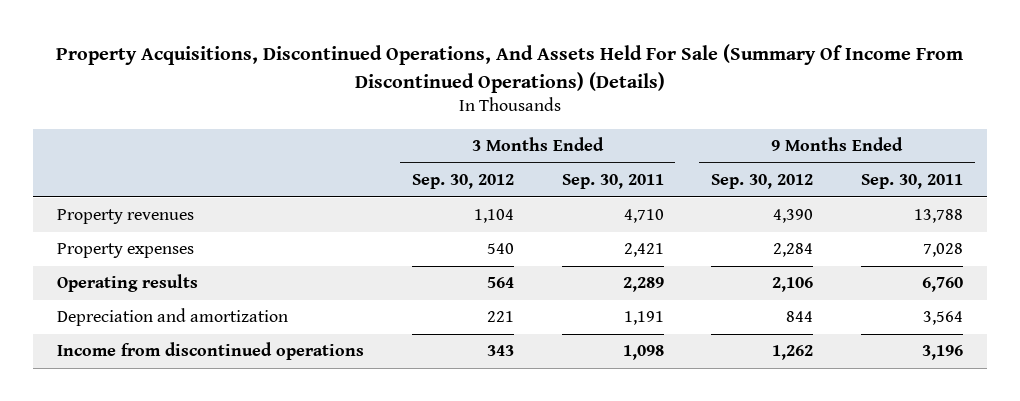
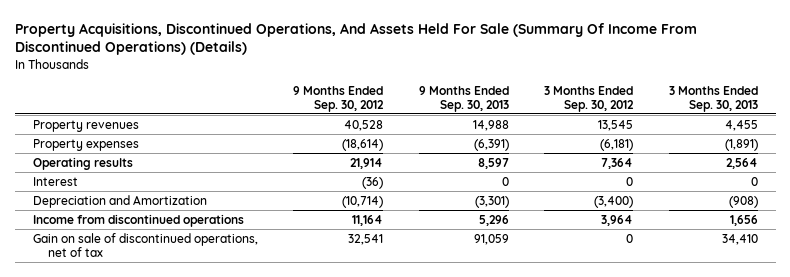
- | 3 Months Ended Sep. 30, 2012 | 3 Months Ended Sep. 30, 2011 | 9 Months Ended Sep. 30, 2012 | 9 Months Ended Sep. 30, 2011
+ | 9 Months Ended Sep. 30, 2012 | 9 Months Ended Sep. 30, 2013 | 3 Months Ended Sep. 30, 2012 | 3 Months Ended Sep. 30, 2013
- Property revenues | 1,104 | 4,710 | 4,390 | 13,788
- Property expenses | 540 | 2,421 | 2,284 | 7,028
- Operating results | 564 | 2,289 | 2,106 | 6,760
- Depreciation and amortization | 221 | 1,191 | 844 | 3,564
- Income from discontinued operations | 343 | 1,098 | 1,262 | 3,196
+ Property revenues | 40,528 | 14,988 | 13,545 | 4,455
+ Property expenses | (18,614) | (6,391) | (6,181) | (1,891)
+ Operating results | 21,914 | 8,597 | 7,364 | 2,564
+ Interest | (36) | 0 | 0 | 0
+ Depreciation and Amortization | (10,714) | (3,301) | (3,400) | (908)
+ Income from discontinued operations | 11,164 | 5,296 | 3,964 | 1,656
+ Gain on sale of discontinued operations, net of tax | 32,541 | 91,059 | 0 | 34,410

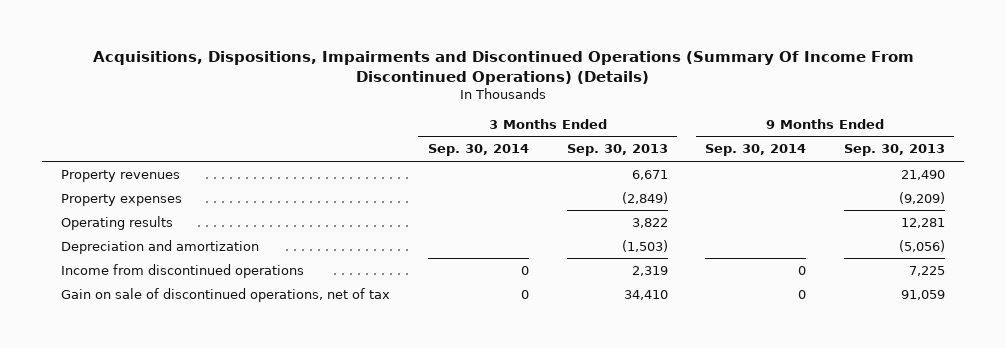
- Property Acquisitions, Discontinued Operations, And Assets Held For Sale (Summary Of Income From Discontinued Operations) (Details)
+ Acquisitions, Dispositions, Impairments and Discontinued Operations (Summary Of Income From Discontinued Operations) (Details)
- | 9 Months Ended Sep. 30, 2012 | 9 Months Ended Sep. 30, 2013 | 3 Months Ended Sep. 30, 2012 | 3 Months Ended Sep. 30, 2013
+ | 3 Months Ended Sep. 30, 2014 | 3 Months Ended Sep. 30, 2013 | 9 Months Ended Sep. 30, 2014 | 9 Months Ended Sep. 30, 2013
- Property revenues | 40,528 | 14,988 | 13,545 | 4,455
- Property expenses | (18,614) | (6,391) | (6,181) | (1,891)
- Operating results | 21,914 | 8,597 | 7,364 | 2,564
- Interest | (36) | 0 | 0 | 0
- Depreciation and Amortization | (10,714) | (3,301) | (3,400) | (908)
- Income from discontinued operations | 11,164 | 5,296 | 3,964 | 1,656
+ Property revenues | | 6,671 | | 21,490
+ Property expenses | | (2,849) | | (9,209)
+ Operating results | | 3,822 | | 12,281
+ Depreciation and amortization | | (1,503) | | (5,056)
+ Income from discontinued operations | 0 | 2,319 | 0 | 7,225

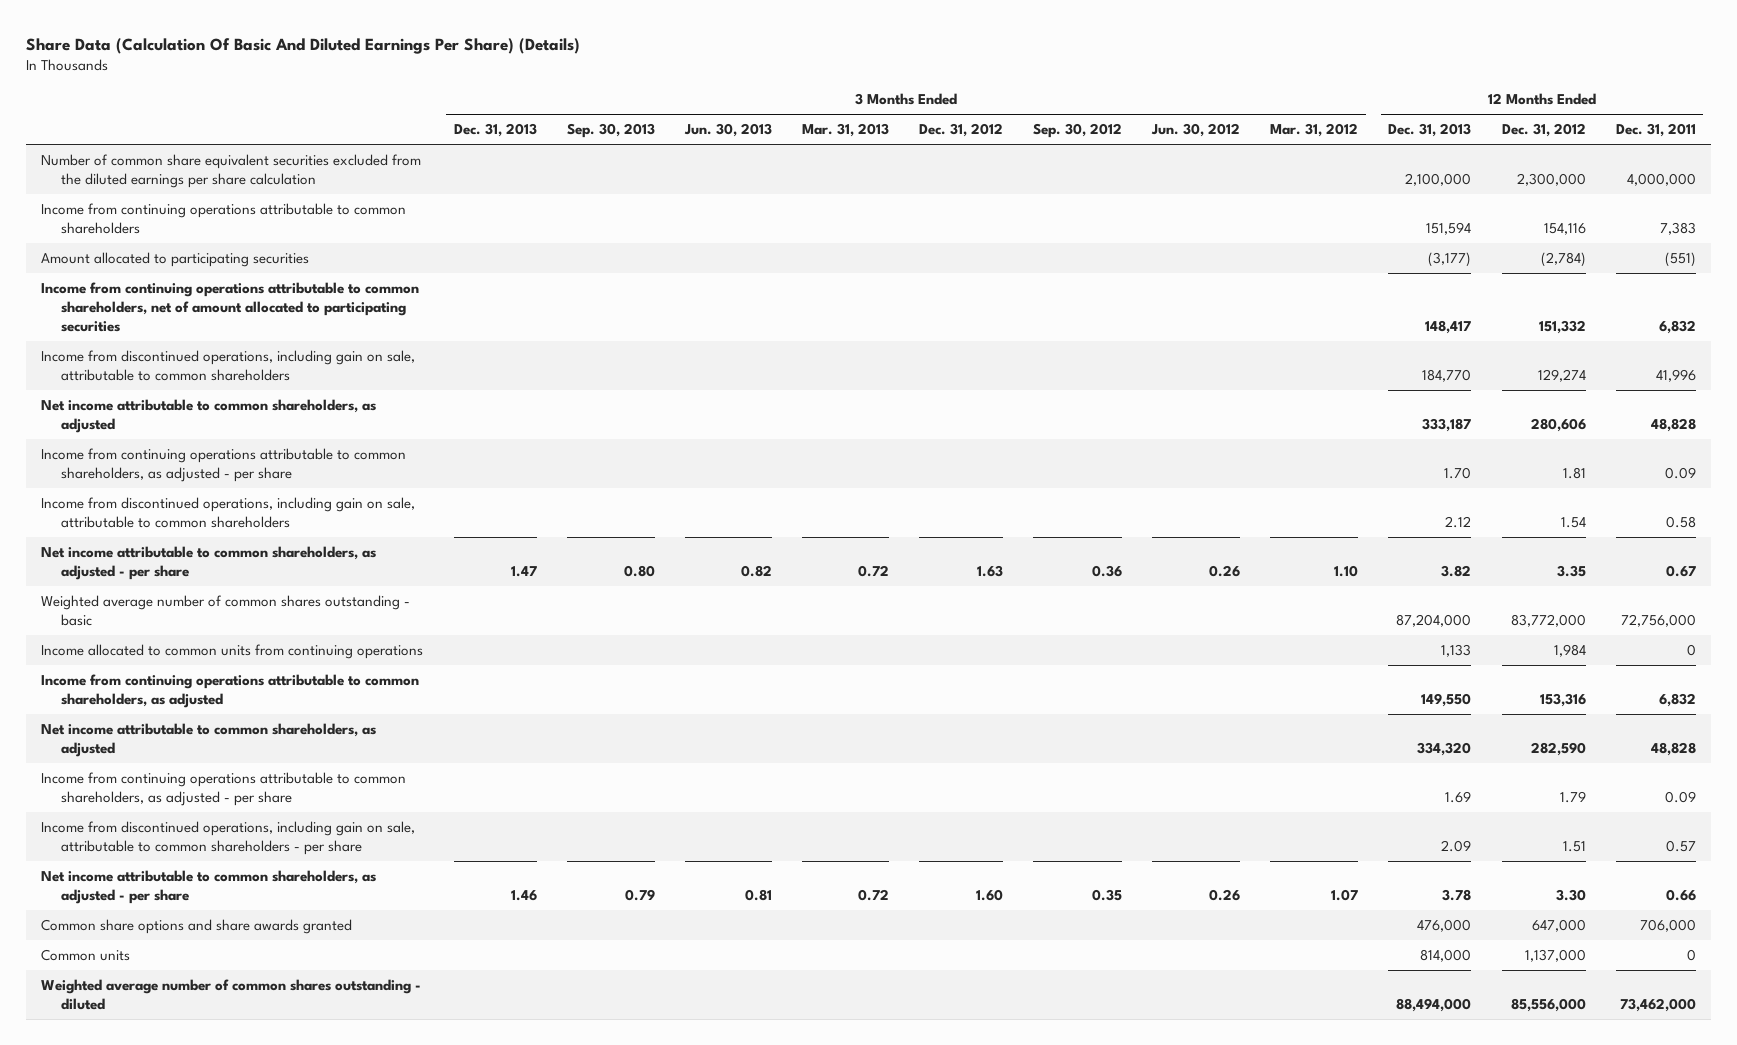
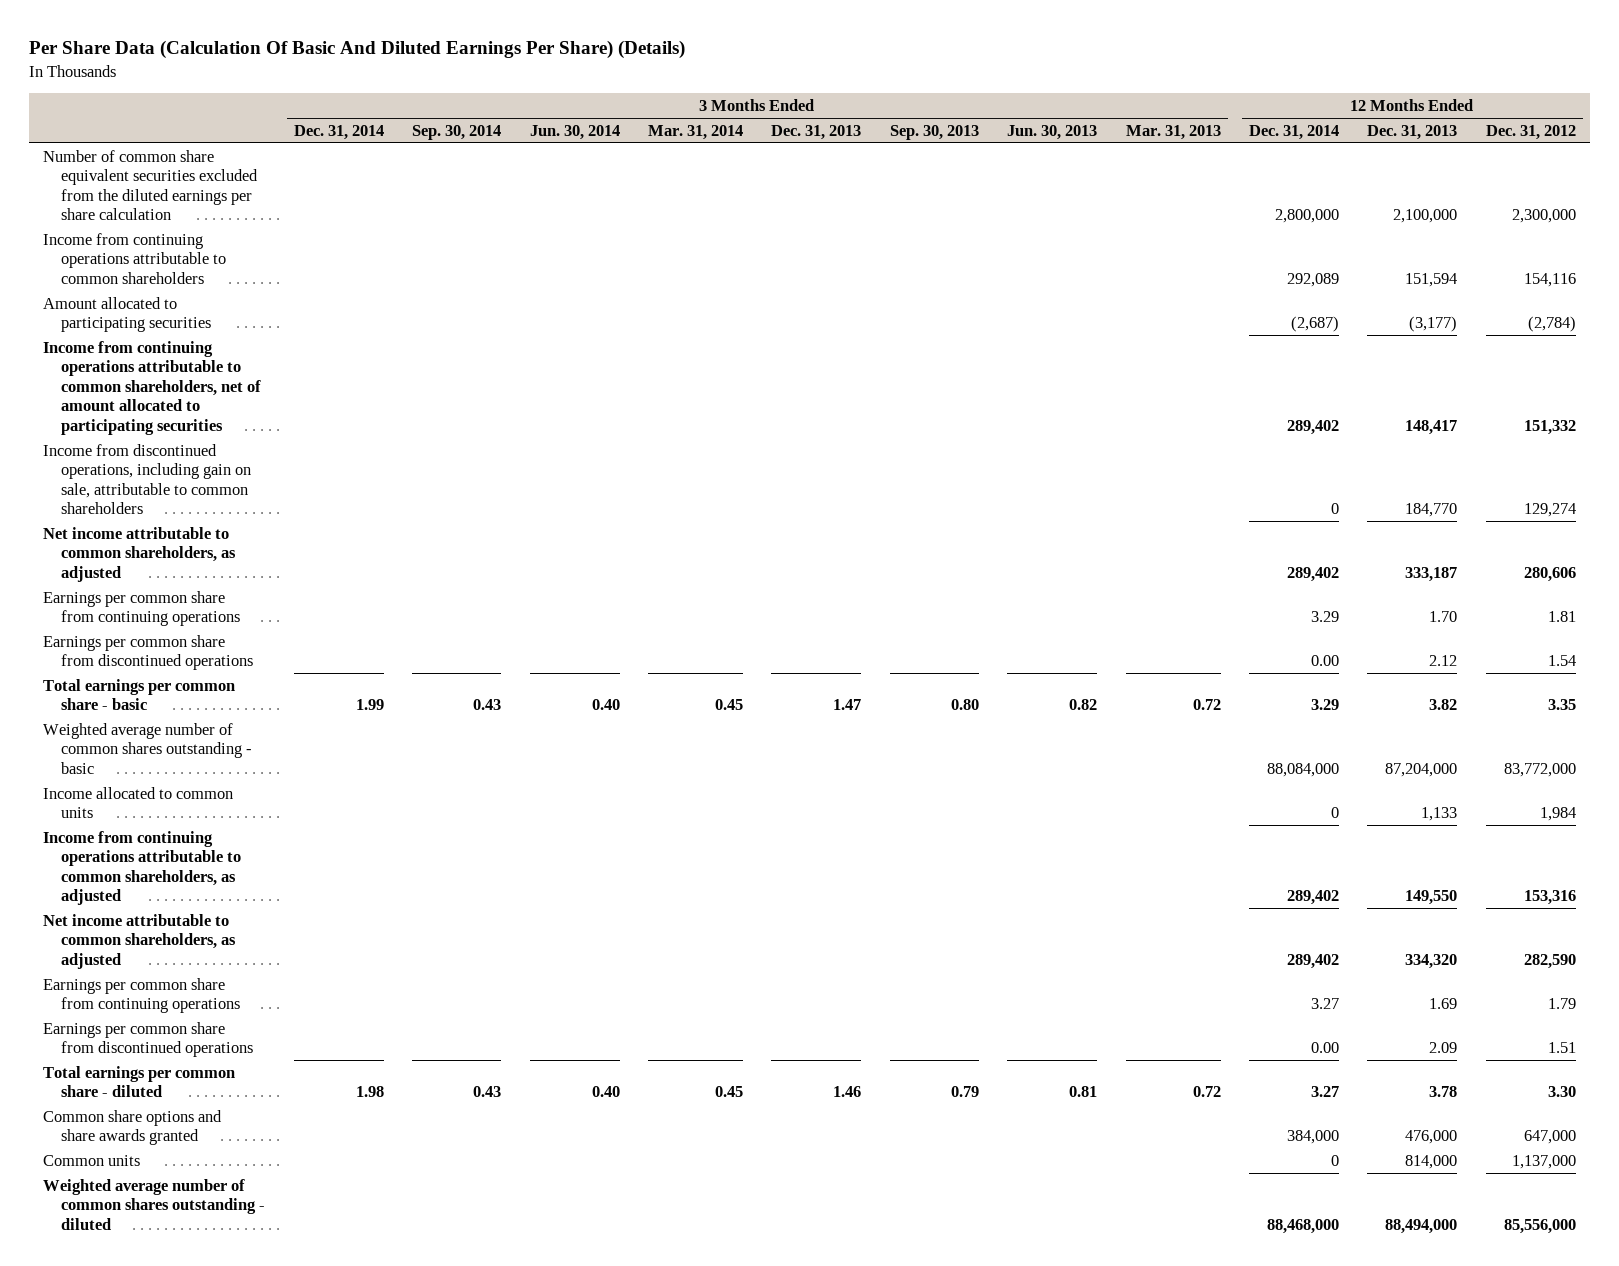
- Share Data (Calculation Of Basic And Diluted Earnings Per Share) (Details)
+ Per Share Data (Calculation Of Basic And Diluted Earnings Per Share) (Details)
- | 3 Months Ended Dec. 31, 2013 | 3 Months Ended Sep. 30, 2013 | 3 Months Ended Jun. 30, 2013 | 3 Months Ended Mar. 31, 2013 | 3 Months Ended Dec. 31, 2012 | 3 Months Ended Sep. 30, 2012 | 3 Months Ended Jun. 30, 2012 | 3 Months Ended Mar. 31, 2012 | 12 Months Ended Dec. 31, 2013 | 12 Months Ended Dec. 31, 2012 | 12 Months Ended Dec. 31, 2011
+ | 3 Months Ended Dec. 31, 2014 | 3 Months Ended Sep. 30, 2014 | 3 Months Ended Jun. 30, 2014 | 3 Months Ended Mar. 31, 2014 | 3 Months Ended Dec. 31, 2013 | 3 Months Ended Sep. 30, 2013 | 3 Months Ended Jun. 30, 2013 | 3 Months Ended Mar. 31, 2013 | 12 Months Ended Dec. 31, 2014 | 12 Months Ended Dec. 31, 2013 | 12 Months Ended Dec. 31, 2012
- Income from continuing operations attributable to common shareholders, as adjusted - per share | | | | | | | | | 1.70 | 1.81 | 0.09
- Income from discontinued operations, including gain on sale, attributable to common shareholders | | | | | | | | | 2.12 | 1.54 | 0.58
- Net income attributable to common shareholders, as adjusted - per share | 1.47 | 0.80 | 0.82 | 0.72 | 1.63 | 0.36 | 0.26 | 1.10 | 3.82 | 3.35 | 0.67
+ Earnings per common share from continuing operations | | | | | | | | | 3.29 | 1.70 | 1.81
+ Earnings per common share from discontinued operations | | | | | | | | | 0.00 | 2.12 | 1.54
+ Total earnings per common share - basic | 1.99 | 0.43 | 0.40 | 0.45 | 1.47 | 0.80 | 0.82 | 0.72 | 3.29 | 3.82 | 3.35
- Income allocated to common units from continuing operations | | | | | | | | | 1,133 | 1,984 | 0
+ Income allocated to common units | | | | | | | | | 0 | 1,133 | 1,984
- Income from continuing operations attributable to common shareholders, as adjusted - per share | | | | | | | | | 1.69 | 1.79 | 0.09
- Income from discontinued operations, including gain on sale, attributable to common shareholders - per share | | | | | | | | | 2.09 | 1.51 | 0.57
- Net income attributable to common shareholders, as adjusted - per share | 1.46 | 0.79 | 0.81 | 0.72 | 1.60 | 0.35 | 0.26 | 1.07 | 3.78 | 3.30 | 0.66
+ Earnings per common share from continuing operations | | | | | | | | | 3.27 | 1.69 | 1.79
+ Earnings per common share from discontinued operations | | | | | | | | | 0.00 | 2.09 | 1.51
+ Total earnings per common share - diluted | 1.98 | 0.43 | 0.40 | 0.45 | 1.46 | 0.79 | 0.81 | 0.72 | 3.27 | 3.78 | 3.30

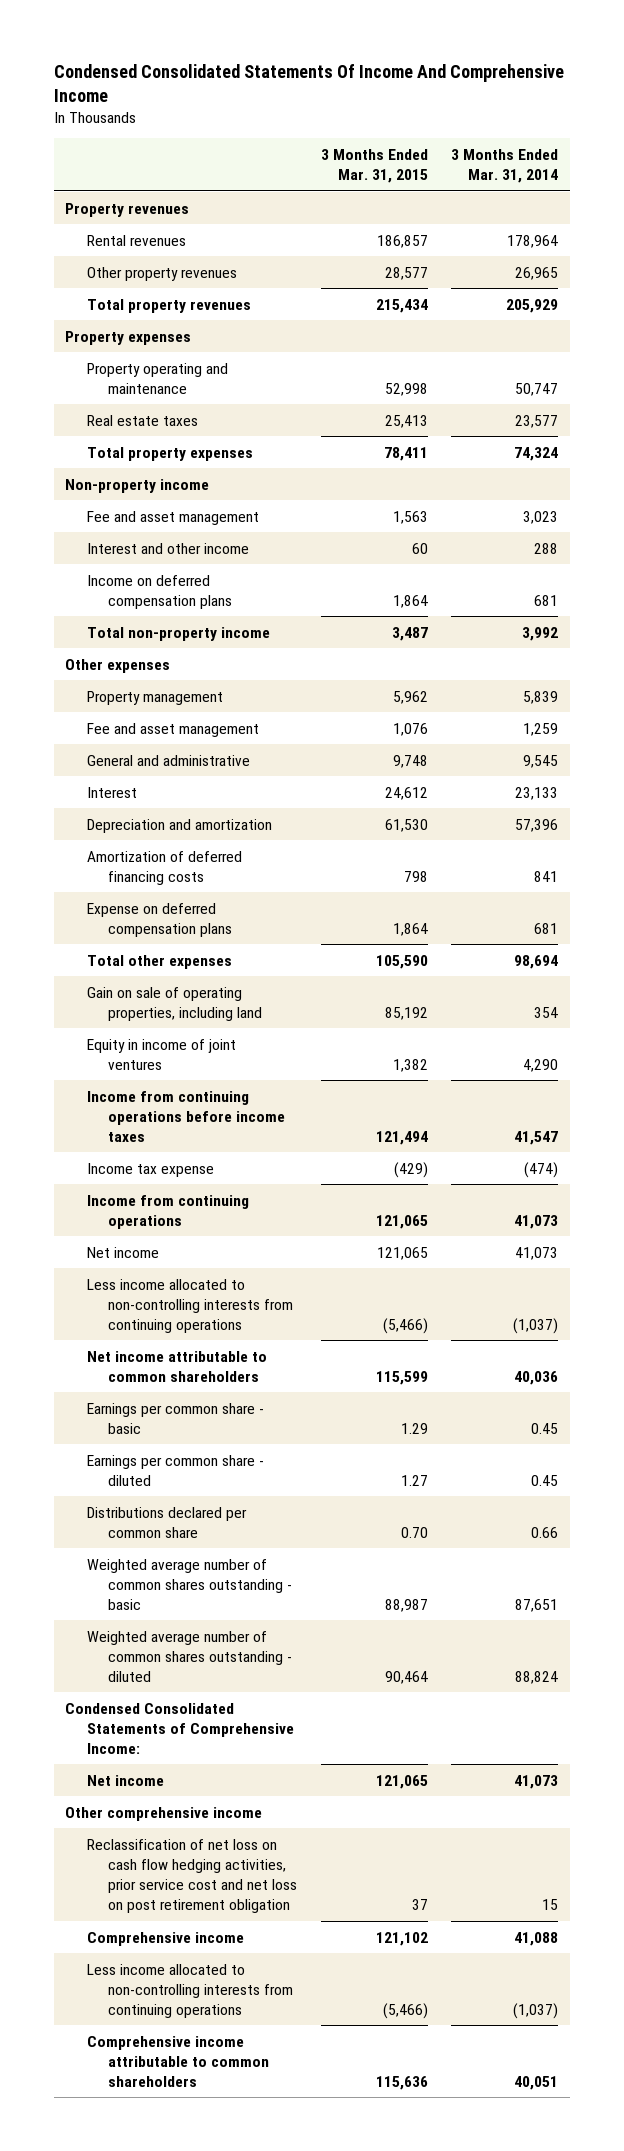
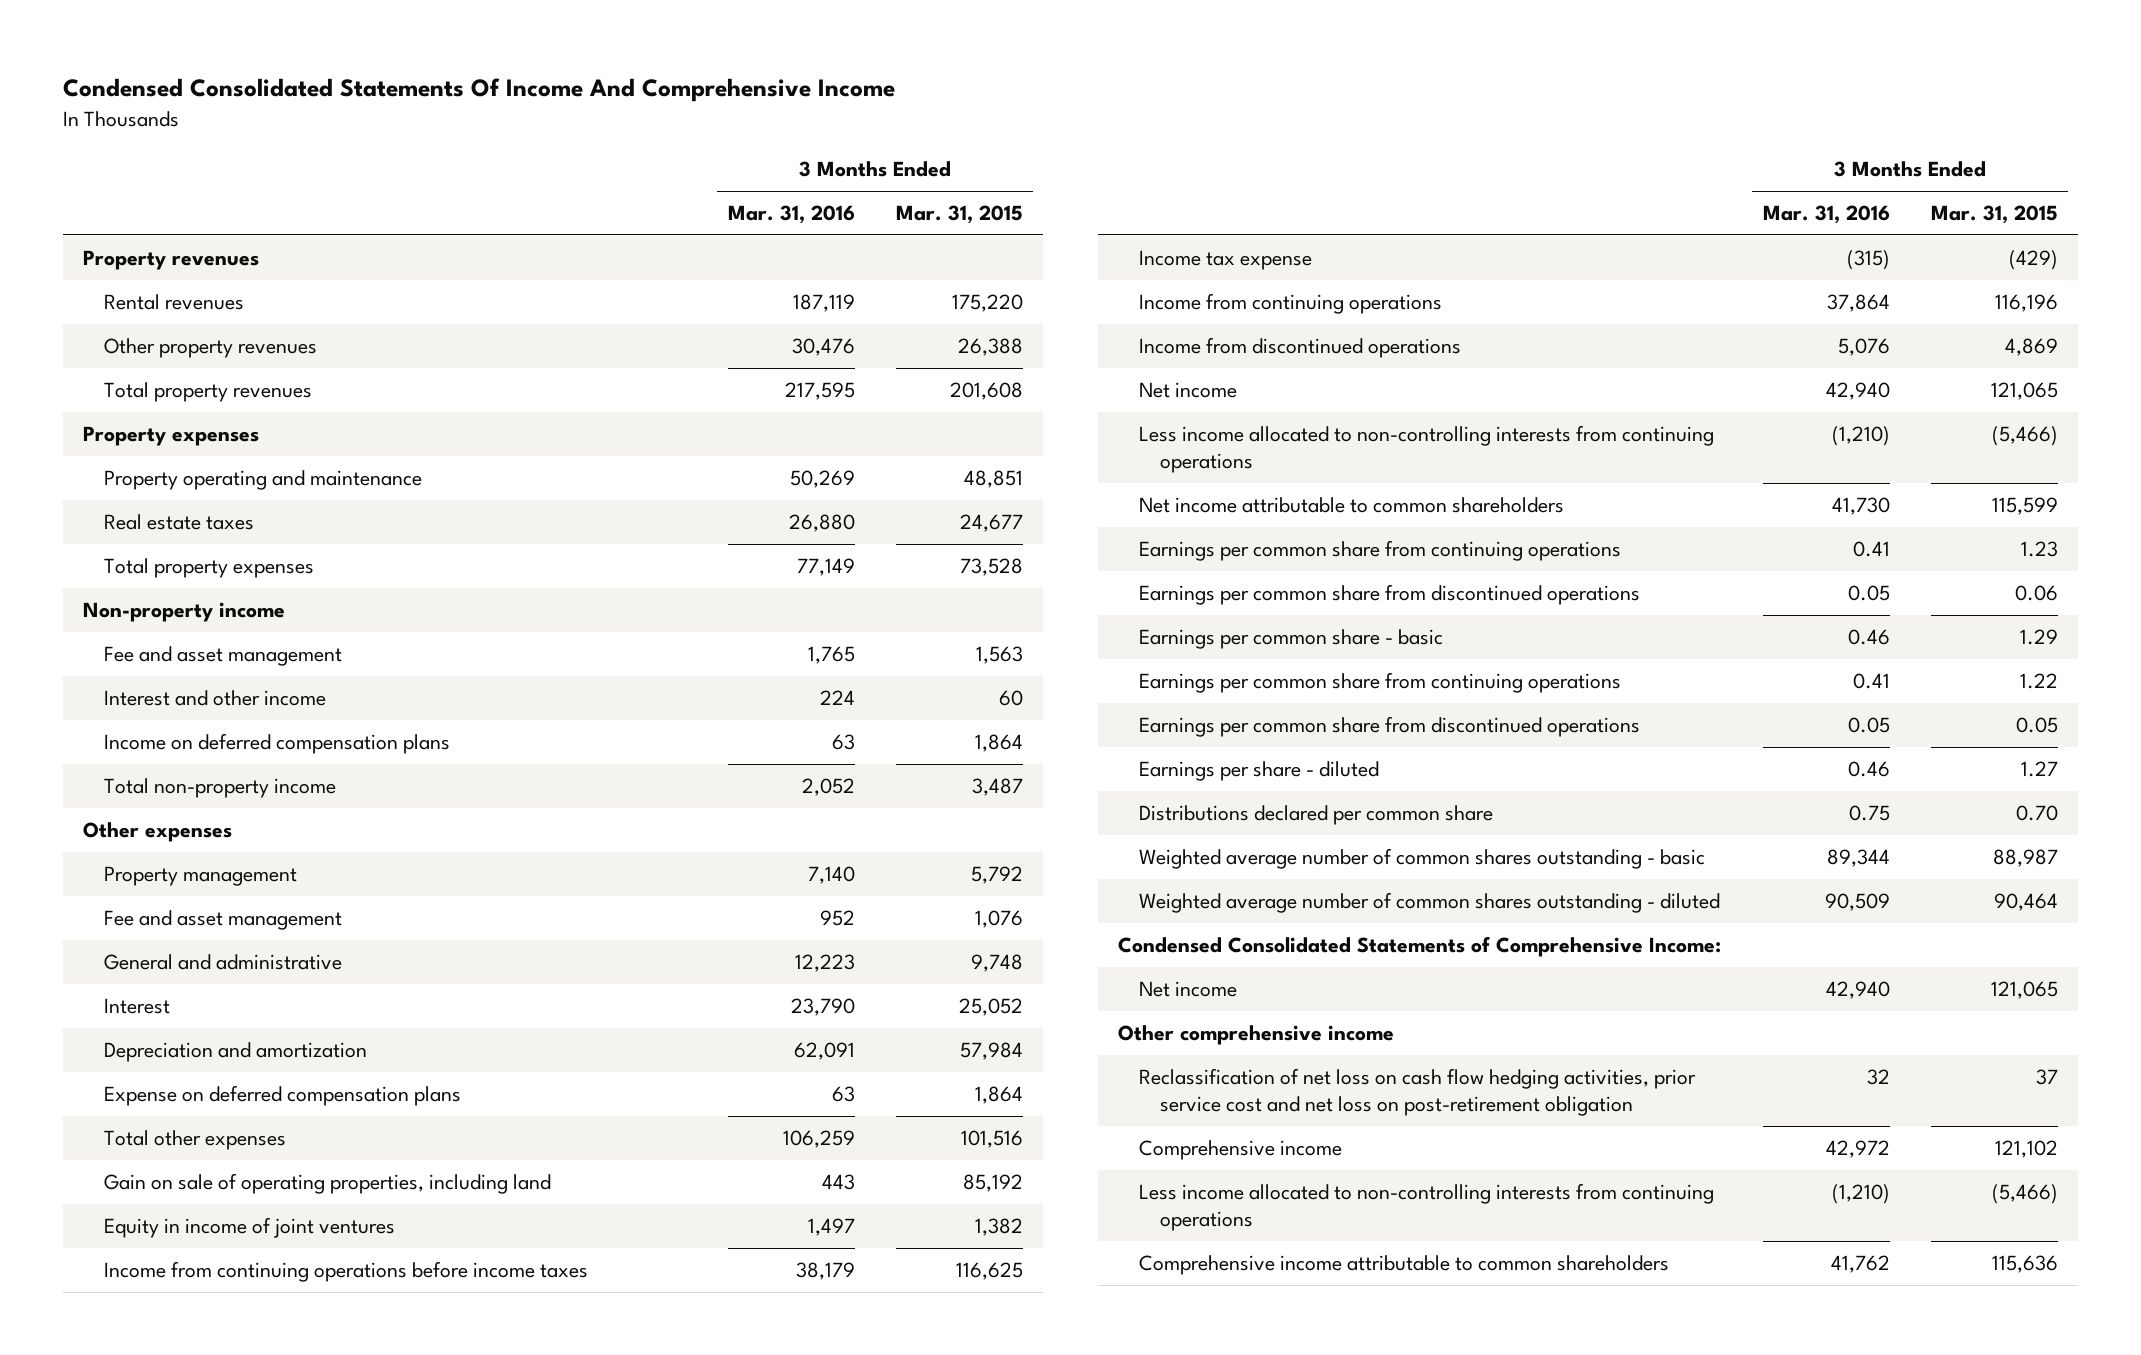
- | 3 Months Ended Mar. 31, 2015 | 3 Months Ended Mar. 31, 2014
+ | 3 Months Ended Mar. 31, 2016 | 3 Months Ended Mar. 31, 2015
- Rental revenues | 186,857 | 178,964
- Other property revenues | 28,577 | 26,965
- Total property revenues | 215,434 | 205,929
+ Rental revenues | 187,119 | 175,220
+ Other property revenues | 30,476 | 26,388
+ Total property revenues | 217,595 | 201,608
- Property operating and maintenance | 52,998 | 50,747
- Real estate taxes | 25,413 | 23,577
- Total property expenses | 78,411 | 74,324
+ Property operating and maintenance | 50,269 | 48,851
+ Real estate taxes | 26,880 | 24,677
+ Total property expenses | 77,149 | 73,528
- Property management | 5,962 | 5,839
+ Property management | 7,140 | 5,792
- Interest | 24,612 | 23,133
- Depreciation and amortization | 61,530 | 57,396
- Amortization of deferred financing costs | 798 | 841
+ Interest | 23,790 | 25,052
+ Depreciation and amortization | 62,091 | 57,984
- Total other expenses | 105,590 | 98,694
+ Total other expenses | 106,259 | 101,516
- Income from continuing operations before income taxes | 121,494 | 41,547
+ Income from continuing operations before income taxes | 38,179 | 116,625
- Income from continuing operations | 121,065 | 41,073
+ Income from continuing operations | 37,864 | 116,196
+ Income from discontinued operations | 5,076 | 4,869
+ Earnings per common share from continuing operations | 0.41 | 1.23
+ Earnings per common share from discontinued operations | 0.05 | 0.06
- Earnings per common share - diluted | 1.27 | 0.45
+ Earnings per common share from continuing operations | 0.41 | 1.22
+ Earnings per common share from discontinued operations | 0.05 | 0.05
+ Earnings per share - diluted | 0.46 | 1.27
- Reclassification of net loss on cash flow hedging activities, prior service cost and net loss on post retirement obligation | 37 | 15
+ Reclassification of net loss on cash flow hedging activities, prior service cost and net loss on post-retirement obligation | 32 | 37

